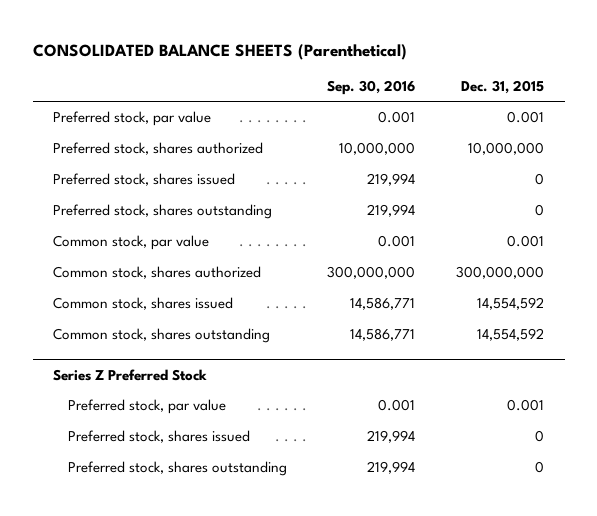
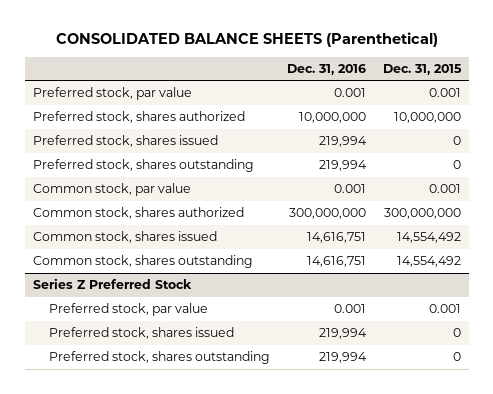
- | Sep. 30, 2016 | Dec. 31, 2015
+ | Dec. 31, 2016 | Dec. 31, 2015
- Common stock, shares issued | 14,586,771 | 14,554,592
- Common stock, shares outstanding | 14,586,771 | 14,554,592
+ Common stock, shares issued | 14,616,751 | 14,554,492
+ Common stock, shares outstanding | 14,616,751 | 14,554,492

